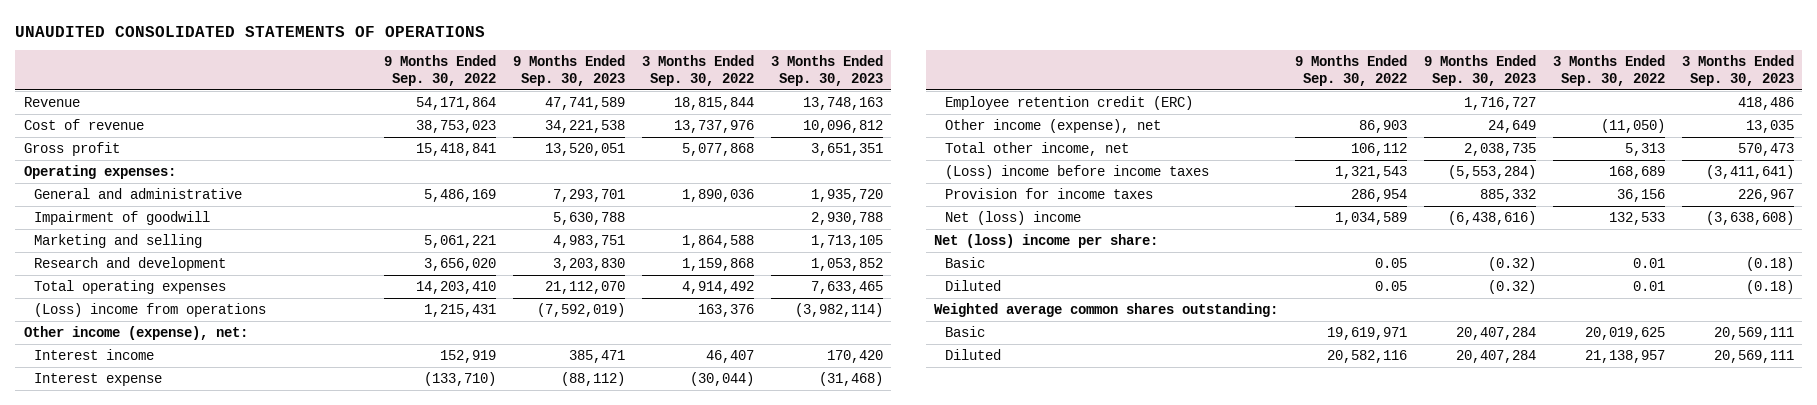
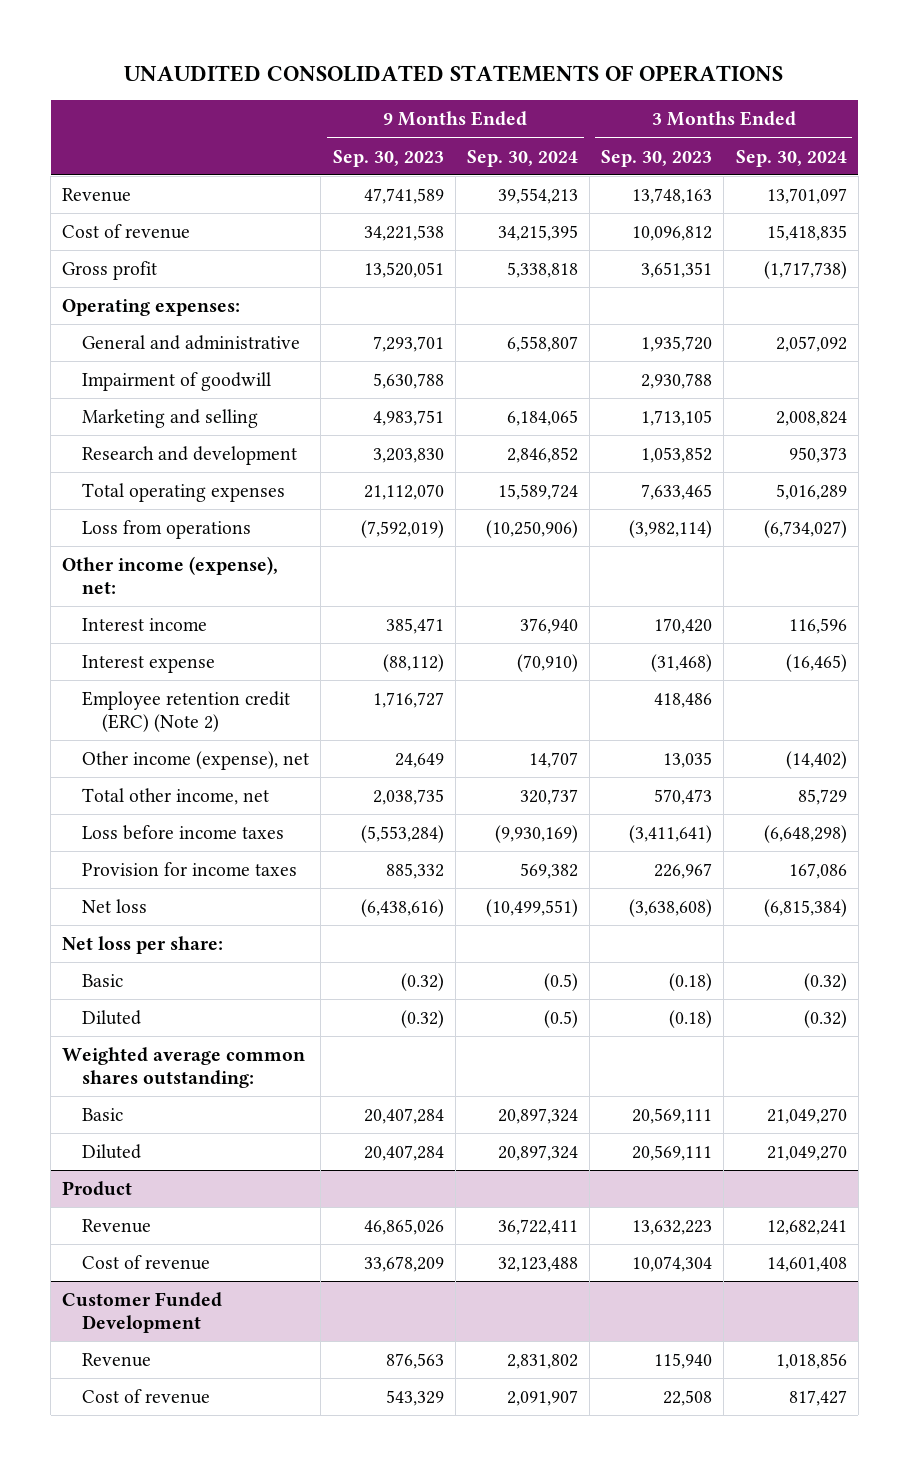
- | 9 Months Ended Sep. 30, 2022 | 9 Months Ended Sep. 30, 2023 | 3 Months Ended Sep. 30, 2022 | 3 Months Ended Sep. 30, 2023
+ | 9 Months Ended Sep. 30, 2023 | 9 Months Ended Sep. 30, 2024 | 3 Months Ended Sep. 30, 2023 | 3 Months Ended Sep. 30, 2024
- (Loss) income from operations | 1,215,431 | (7,592,019) | 163,376 | (3,982,114)
+ Loss from operations | (7,592,019) | (10,250,906) | (3,982,114) | (6,734,027)
- Employee retention credit (ERC) | | 1,716,727 | | 418,486
+ Employee retention credit (ERC) (Note 2) | 1,716,727 | | 418,486 |
- (Loss) income before income taxes | 1,321,543 | (5,553,284) | 168,689 | (3,411,641)
+ Loss before income taxes | (5,553,284) | (9,930,169) | (3,411,641) | (6,648,298)
- Net (loss) income | 1,034,589 | (6,438,616) | 132,533 | (3,638,608)
- Net (loss) income per share:
+ Net loss | (6,438,616) | (10,499,551) | (3,638,608) | (6,815,384)
+ Net loss per share:
+ Product
+ Revenue | 46,865,026 | 36,722,411 | 13,632,223 | 12,682,241
+ Cost of revenue | 33,678,209 | 32,123,488 | 10,074,304 | 14,601,408
+ Customer Funded Development
+ Revenue | 876,563 | 2,831,802 | 115,940 | 1,018,856
+ Cost of revenue | 543,329 | 2,091,907 | 22,508 | 817,427

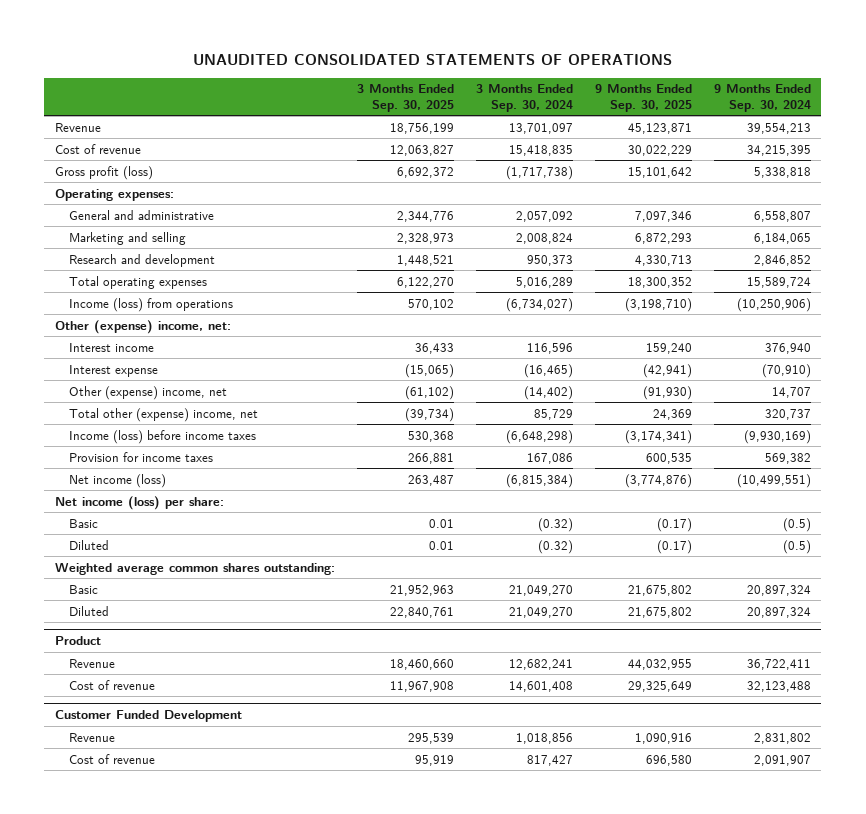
- | 9 Months Ended Sep. 30, 2023 | 9 Months Ended Sep. 30, 2024 | 3 Months Ended Sep. 30, 2023 | 3 Months Ended Sep. 30, 2024
+ | 3 Months Ended Sep. 30, 2025 | 3 Months Ended Sep. 30, 2024 | 9 Months Ended Sep. 30, 2025 | 9 Months Ended Sep. 30, 2024
- Gross profit | 13,520,051 | 5,338,818 | 3,651,351 | (1,717,738)
+ Gross profit (loss) | 6,692,372 | (1,717,738) | 15,101,642 | 5,338,818
- Impairment of goodwill | 5,630,788 | | 2,930,788 |
- Loss from operations | (7,592,019) | (10,250,906) | (3,982,114) | (6,734,027)
- Other income (expense), net:
+ Income (loss) from operations | 570,102 | (6,734,027) | (3,198,710) | (10,250,906)
+ Other (expense) income, net:
- Employee retention credit (ERC) (Note 2) | 1,716,727 | | 418,486 |
- Other income (expense), net | 24,649 | 14,707 | 13,035 | (14,402)
- Total other income, net | 2,038,735 | 320,737 | 570,473 | 85,729
- Loss before income taxes | (5,553,284) | (9,930,169) | (3,411,641) | (6,648,298)
+ Other (expense) income, net | (61,102) | (14,402) | (91,930) | 14,707
+ Total other (expense) income, net | (39,734) | 85,729 | 24,369 | 320,737
+ Income (loss) before income taxes | 530,368 | (6,648,298) | (3,174,341) | (9,930,169)
- Net loss | (6,438,616) | (10,499,551) | (3,638,608) | (6,815,384)
- Net loss per share:
+ Net income (loss) | 263,487 | (6,815,384) | (3,774,876) | (10,499,551)
+ Net income (loss) per share:

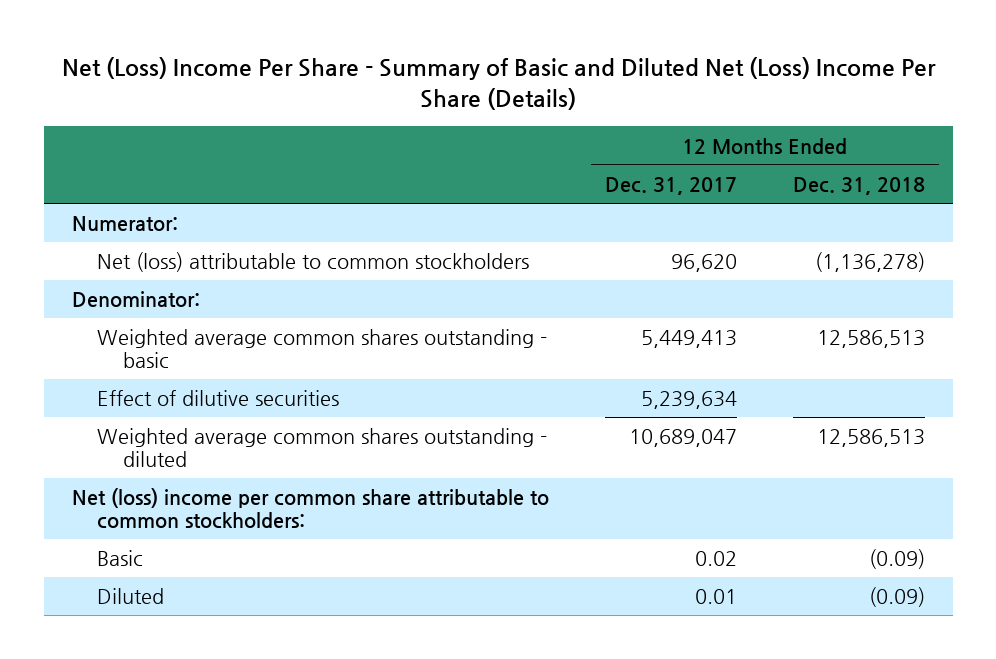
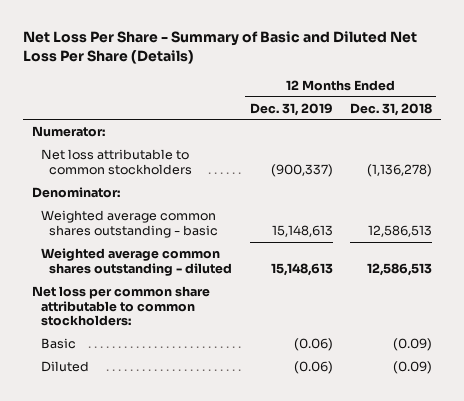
- Net (Loss) Income Per Share - Summary of Basic and Diluted Net (Loss) Income Per Share (Details)
+ Net Loss Per Share - Summary of Basic and Diluted Net Loss Per Share (Details)
- | 12 Months Ended Dec. 31, 2017 | 12 Months Ended Dec. 31, 2018
+ | 12 Months Ended Dec. 31, 2019 | 12 Months Ended Dec. 31, 2018
- Net (loss) attributable to common stockholders | 96,620 | (1,136,278)
+ Net loss attributable to common stockholders | (900,337) | (1,136,278)
- Effect of dilutive securities | 5,239,634 |
- Net (loss) income per common share attributable to common stockholders:
+ Net loss per common share attributable to common stockholders:

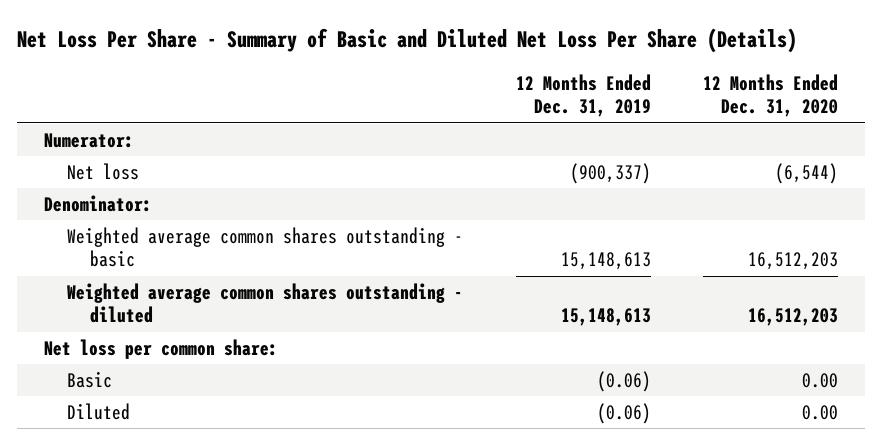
- | 12 Months Ended Dec. 31, 2019 | 12 Months Ended Dec. 31, 2018
+ | 12 Months Ended Dec. 31, 2019 | 12 Months Ended Dec. 31, 2020
- Net loss attributable to common stockholders | (900,337) | (1,136,278)
+ Net loss | (900,337) | (6,544)
- Net loss per common share attributable to common stockholders:
+ Net loss per common share:

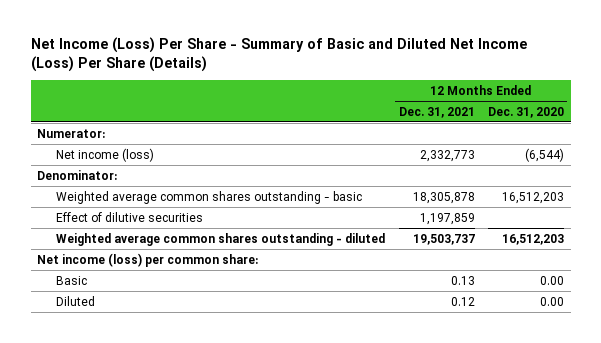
- Net Loss Per Share - Summary of Basic and Diluted Net Loss Per Share (Details)
+ Net Income (Loss) Per Share - Summary of Basic and Diluted Net Income (Loss) Per Share (Details)
- | 12 Months Ended Dec. 31, 2019 | 12 Months Ended Dec. 31, 2020
+ | 12 Months Ended Dec. 31, 2021 | 12 Months Ended Dec. 31, 2020
- Net loss | (900,337) | (6,544)
+ Net income (loss) | 2,332,773 | (6,544)
+ Effect of dilutive securities | 1,197,859 |
- Net loss per common share:
+ Net income (loss) per common share:

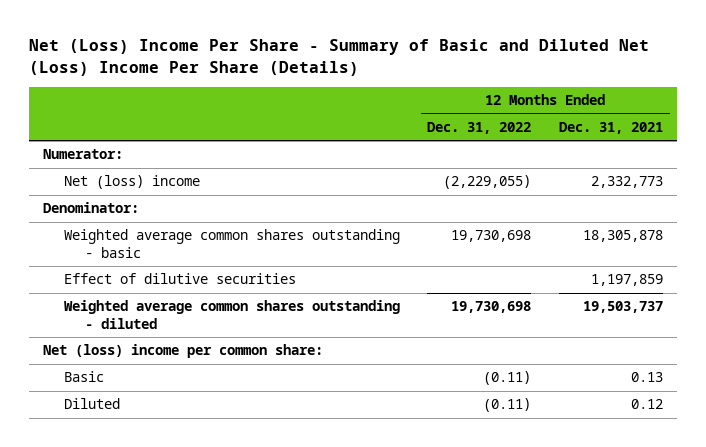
- Net Income (Loss) Per Share - Summary of Basic and Diluted Net Income (Loss) Per Share (Details)
+ Net (Loss) Income Per Share - Summary of Basic and Diluted Net (Loss) Income Per Share (Details)
- | 12 Months Ended Dec. 31, 2021 | 12 Months Ended Dec. 31, 2020
+ | 12 Months Ended Dec. 31, 2022 | 12 Months Ended Dec. 31, 2021
- Net income (loss) | 2,332,773 | (6,544)
+ Net (loss) income | (2,229,055) | 2,332,773
- Net income (loss) per common share:
+ Net (loss) income per common share:

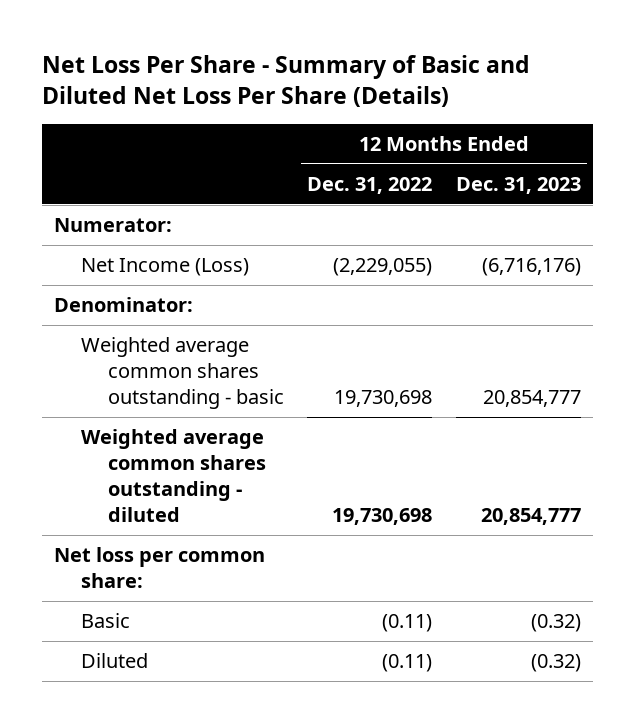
- Net (Loss) Income Per Share - Summary of Basic and Diluted Net (Loss) Income Per Share (Details)
+ Net Loss Per Share - Summary of Basic and Diluted Net Loss Per Share (Details)
- | 12 Months Ended Dec. 31, 2022 | 12 Months Ended Dec. 31, 2021
+ | 12 Months Ended Dec. 31, 2022 | 12 Months Ended Dec. 31, 2023
- Net (loss) income | (2,229,055) | 2,332,773
+ Net Income (Loss) | (2,229,055) | (6,716,176)
- Effect of dilutive securities | | 1,197,859
- Net (loss) income per common share:
+ Net loss per common share:

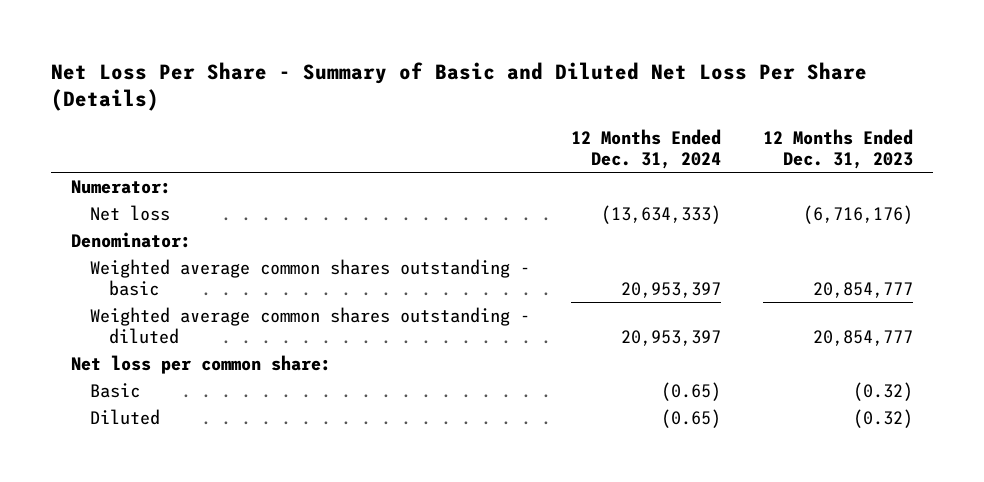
- | 12 Months Ended Dec. 31, 2022 | 12 Months Ended Dec. 31, 2023
+ | 12 Months Ended Dec. 31, 2024 | 12 Months Ended Dec. 31, 2023
- Net Income (Loss) | (2,229,055) | (6,716,176)
+ Net loss | (13,634,333) | (6,716,176)

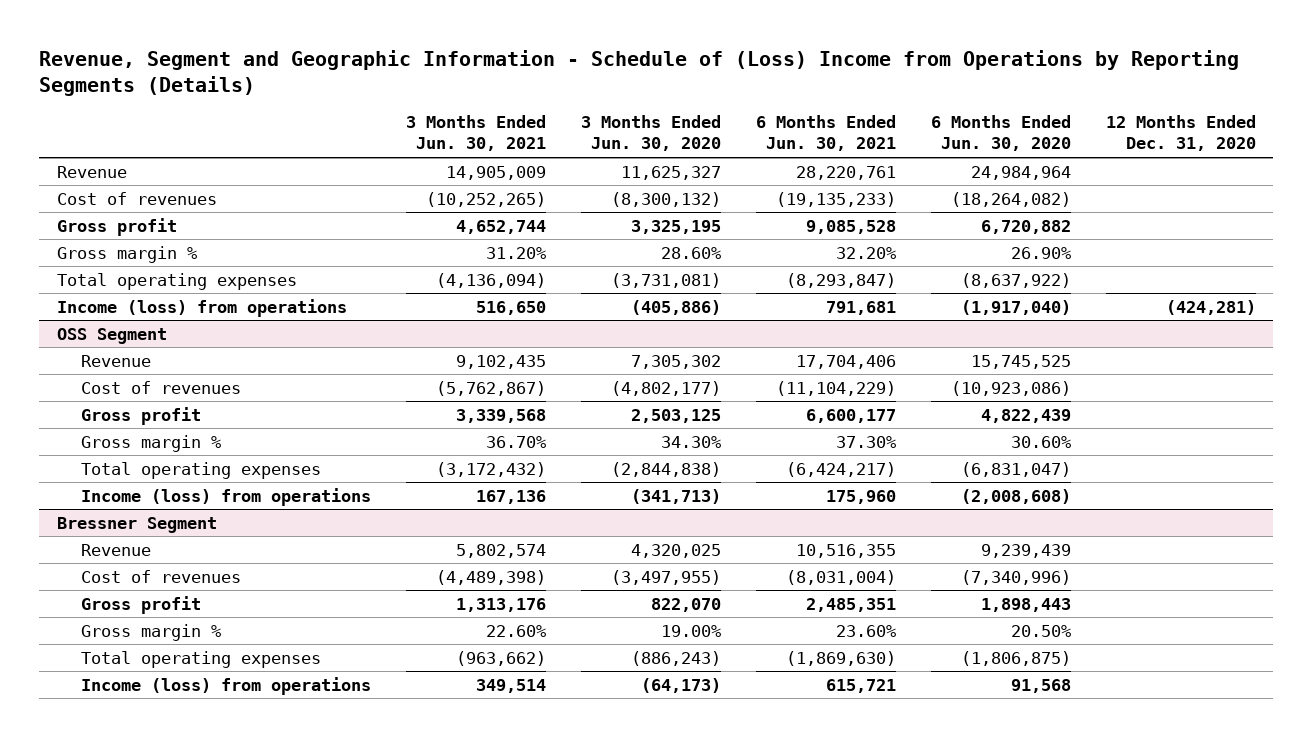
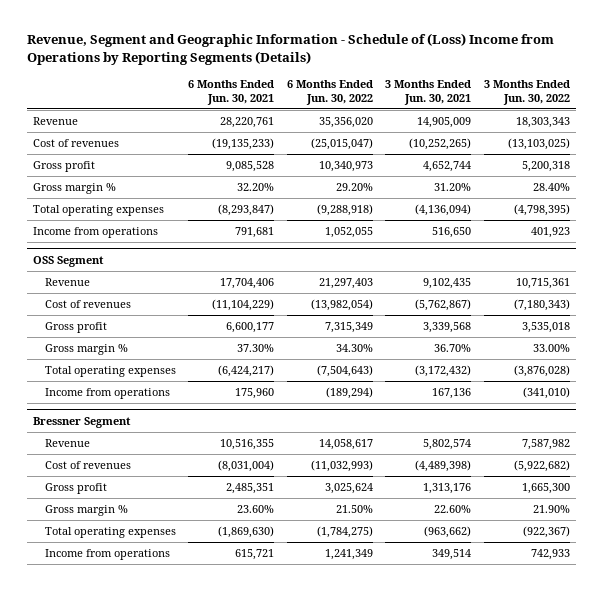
- | 3 Months Ended Jun. 30, 2021 | 3 Months Ended Jun. 30, 2020 | 6 Months Ended Jun. 30, 2021 | 6 Months Ended Jun. 30, 2020 | 12 Months Ended Dec. 31, 2020
+ | 6 Months Ended Jun. 30, 2021 | 6 Months Ended Jun. 30, 2022 | 3 Months Ended Jun. 30, 2021 | 3 Months Ended Jun. 30, 2022
- Income (loss) from operations | 516,650 | (405,886) | 791,681 | (1,917,040) | (424,281)
+ Income from operations | 791,681 | 1,052,055 | 516,650 | 401,923
@ OSS Segment
- Income (loss) from operations | 167,136 | (341,713) | 175,960 | (2,008,608) |
+ Income from operations | 175,960 | (189,294) | 167,136 | (341,010)
@ Bressner Segment
- Income (loss) from operations | 349,514 | (64,173) | 615,721 | 91,568 |
+ Income from operations | 615,721 | 1,241,349 | 349,514 | 742,933

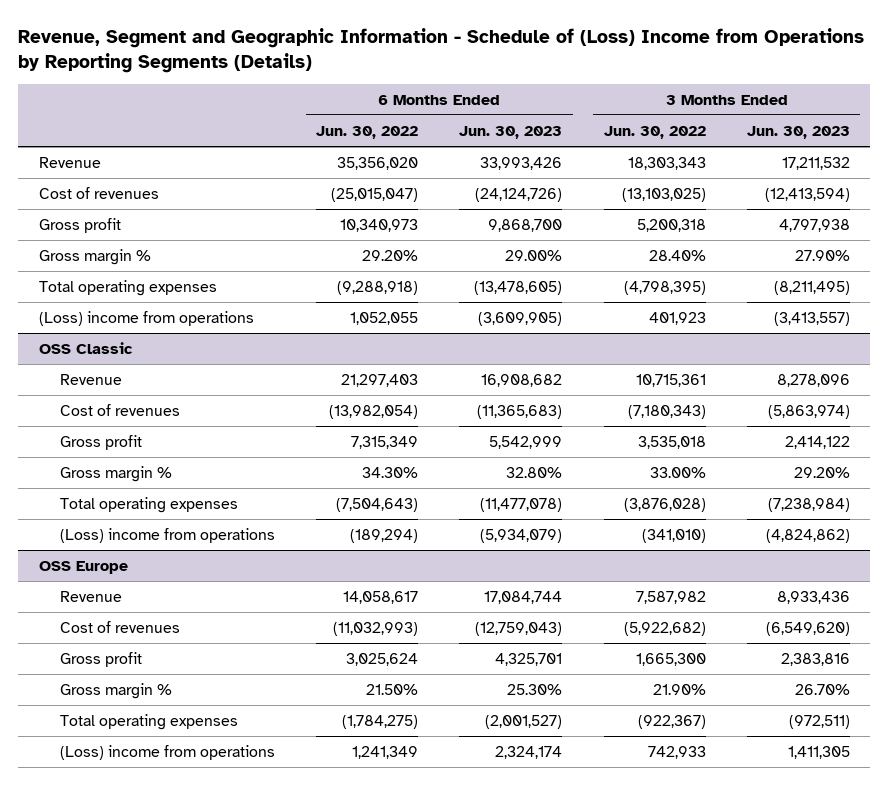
- | 6 Months Ended Jun. 30, 2021 | 6 Months Ended Jun. 30, 2022 | 3 Months Ended Jun. 30, 2021 | 3 Months Ended Jun. 30, 2022
+ | 6 Months Ended Jun. 30, 2022 | 6 Months Ended Jun. 30, 2023 | 3 Months Ended Jun. 30, 2022 | 3 Months Ended Jun. 30, 2023
- Income from operations | 791,681 | 1,052,055 | 516,650 | 401,923
- OSS Segment
+ (Loss) income from operations | 1,052,055 | (3,609,905) | 401,923 | (3,413,557)
+ OSS Classic
- Income from operations | 175,960 | (189,294) | 167,136 | (341,010)
- Bressner Segment
+ (Loss) income from operations | (189,294) | (5,934,079) | (341,010) | (4,824,862)
+ OSS Europe
- Income from operations | 615,721 | 1,241,349 | 349,514 | 742,933
+ (Loss) income from operations | 1,241,349 | 2,324,174 | 742,933 | 1,411,305

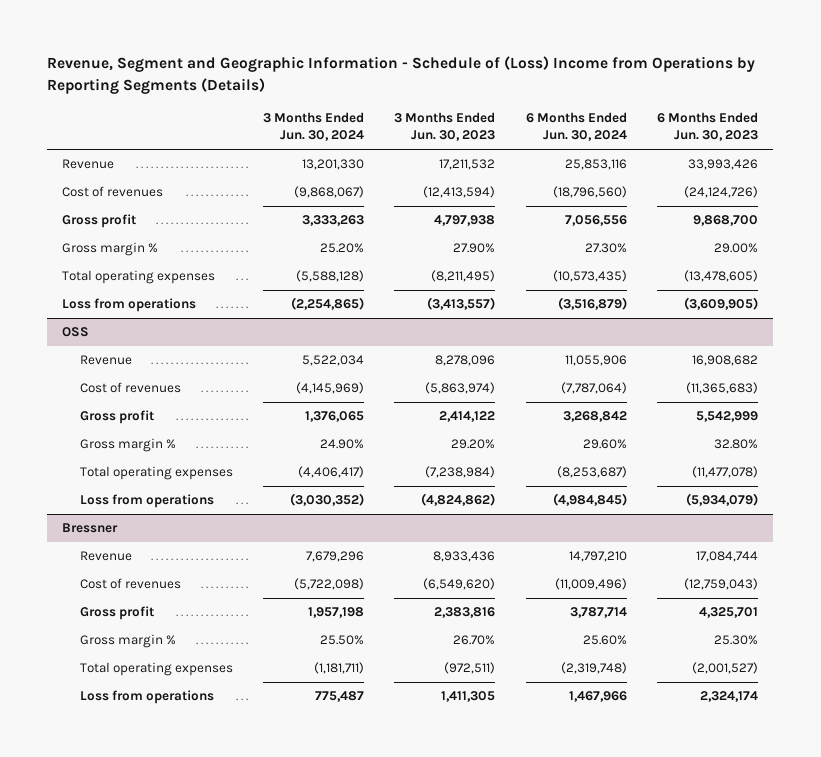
- | 6 Months Ended Jun. 30, 2022 | 6 Months Ended Jun. 30, 2023 | 3 Months Ended Jun. 30, 2022 | 3 Months Ended Jun. 30, 2023
+ | 3 Months Ended Jun. 30, 2024 | 3 Months Ended Jun. 30, 2023 | 6 Months Ended Jun. 30, 2024 | 6 Months Ended Jun. 30, 2023
- (Loss) income from operations | 1,052,055 | (3,609,905) | 401,923 | (3,413,557)
- OSS Classic
+ Loss from operations | (2,254,865) | (3,413,557) | (3,516,879) | (3,609,905)
+ OSS
- (Loss) income from operations | (189,294) | (5,934,079) | (341,010) | (4,824,862)
- OSS Europe
+ Loss from operations | (3,030,352) | (4,824,862) | (4,984,845) | (5,934,079)
+ Bressner
- (Loss) income from operations | 1,241,349 | 2,324,174 | 742,933 | 1,411,305
+ Loss from operations | 775,487 | 1,411,305 | 1,467,966 | 2,324,174

